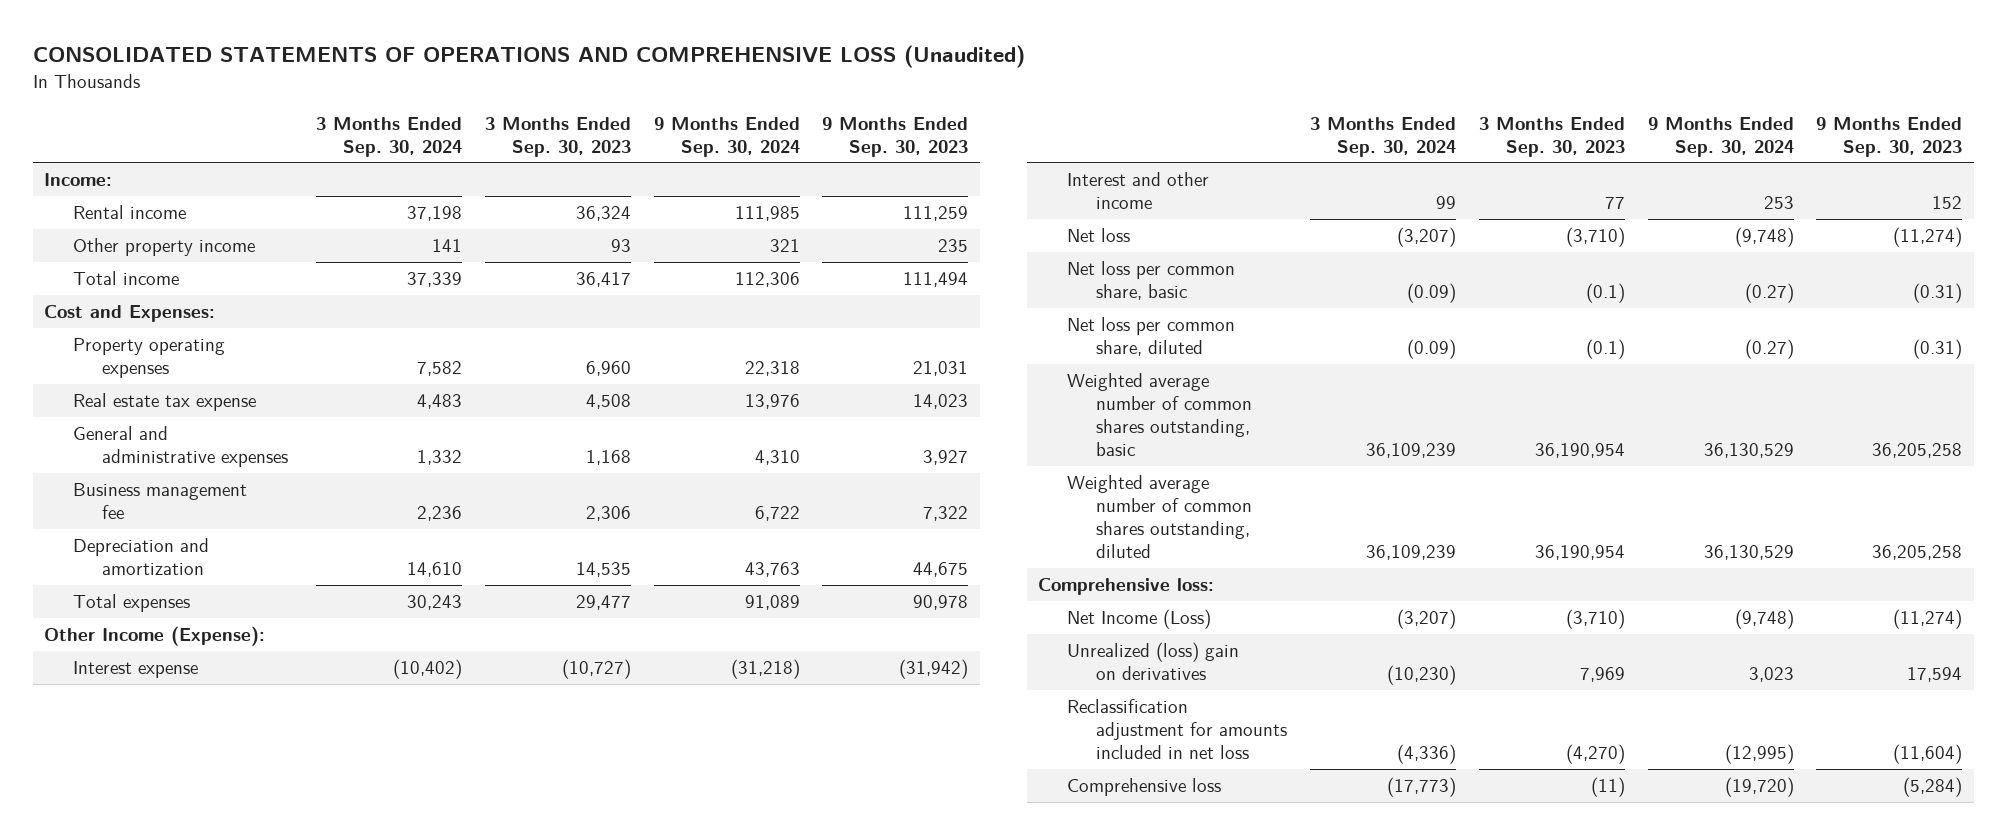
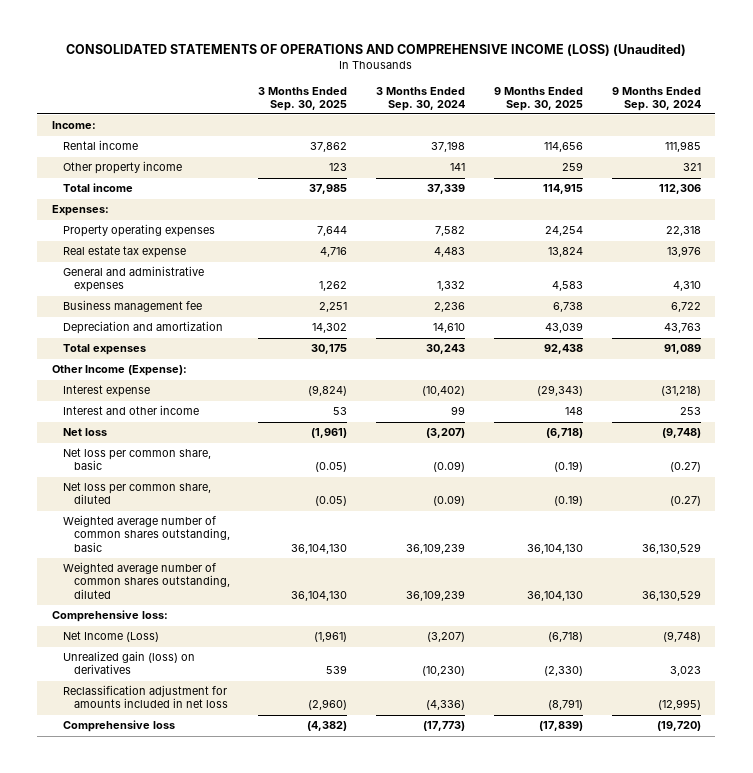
- CONSOLIDATED STATEMENTS OF OPERATIONS AND COMPREHENSIVE LOSS (Unaudited)
+ CONSOLIDATED STATEMENTS OF OPERATIONS AND COMPREHENSIVE INCOME (LOSS) (Unaudited)
- | 3 Months Ended Sep. 30, 2024 | 3 Months Ended Sep. 30, 2023 | 9 Months Ended Sep. 30, 2024 | 9 Months Ended Sep. 30, 2023
+ | 3 Months Ended Sep. 30, 2025 | 3 Months Ended Sep. 30, 2024 | 9 Months Ended Sep. 30, 2025 | 9 Months Ended Sep. 30, 2024
- Cost and Expenses:
+ Expenses:
- Unrealized (loss) gain on derivatives | (10,230) | 7,969 | 3,023 | 17,594
+ Unrealized gain (loss) on derivatives | 539 | (10,230) | (2,330) | 3,023

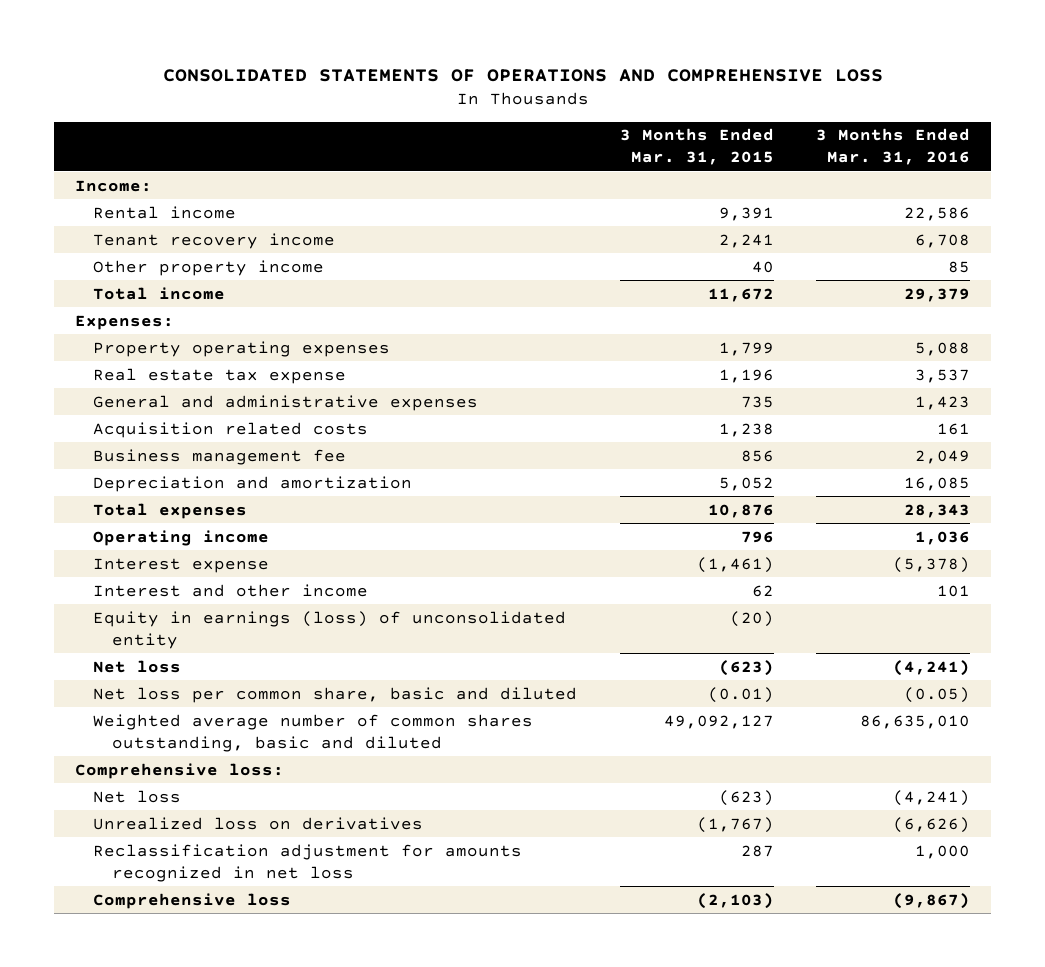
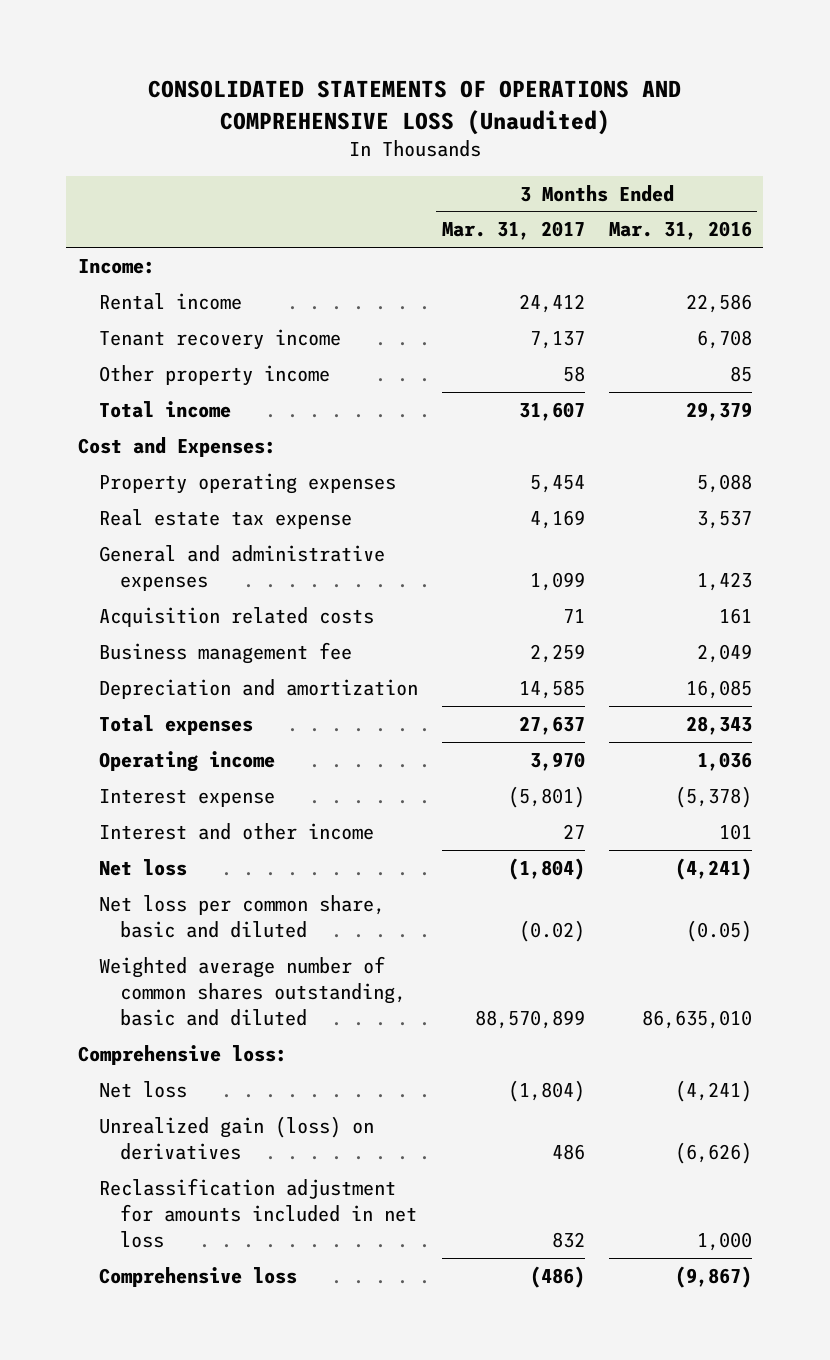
- CONSOLIDATED STATEMENTS OF OPERATIONS AND COMPREHENSIVE LOSS
+ CONSOLIDATED STATEMENTS OF OPERATIONS AND COMPREHENSIVE LOSS (Unaudited)
- | 3 Months Ended Mar. 31, 2015 | 3 Months Ended Mar. 31, 2016
+ | 3 Months Ended Mar. 31, 2017 | 3 Months Ended Mar. 31, 2016
- Expenses:
+ Cost and Expenses:
- Equity in earnings (loss) of unconsolidated entity | (20) |
- Unrealized loss on derivatives | (1,767) | (6,626)
- Reclassification adjustment for amounts recognized in net loss | 287 | 1,000
+ Unrealized gain (loss) on derivatives | 486 | (6,626)
+ Reclassification adjustment for amounts included in net loss | 832 | 1,000

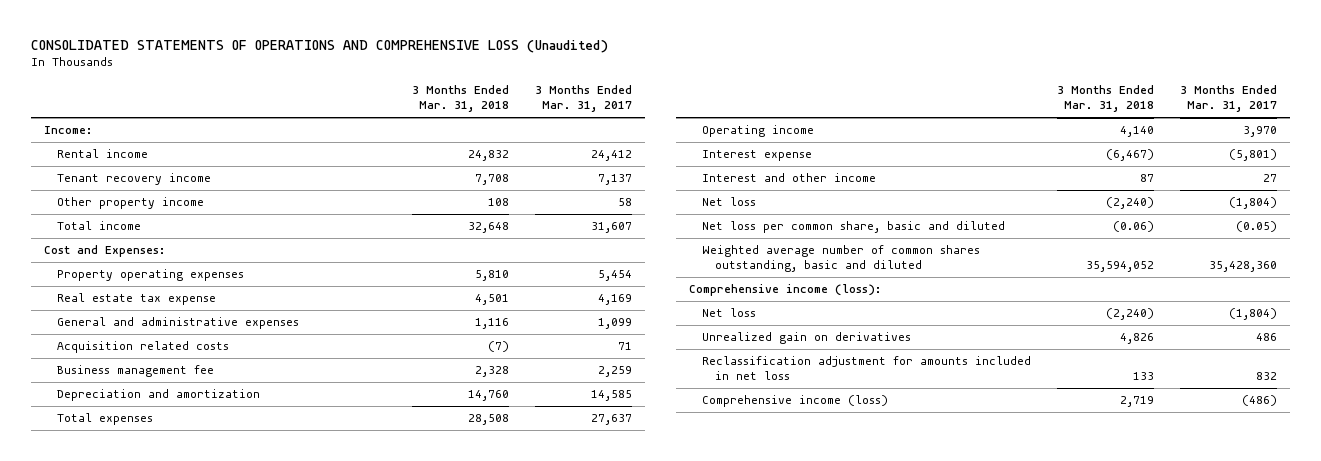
- | 3 Months Ended Mar. 31, 2017 | 3 Months Ended Mar. 31, 2016
+ | 3 Months Ended Mar. 31, 2018 | 3 Months Ended Mar. 31, 2017
- Net loss per common share, basic and diluted | (0.02) | (0.05)
- Weighted average number of common shares outstanding, basic and diluted | 88,570,899 | 86,635,010
- Comprehensive loss:
+ Net loss per common share, basic and diluted | (0.06) | (0.05)
+ Weighted average number of common shares outstanding, basic and diluted | 35,594,052 | 35,428,360
+ Comprehensive income (loss):
- Unrealized gain (loss) on derivatives | 486 | (6,626)
+ Unrealized gain on derivatives | 4,826 | 486
- Comprehensive loss | (486) | (9,867)
+ Comprehensive income (loss) | 2,719 | (486)

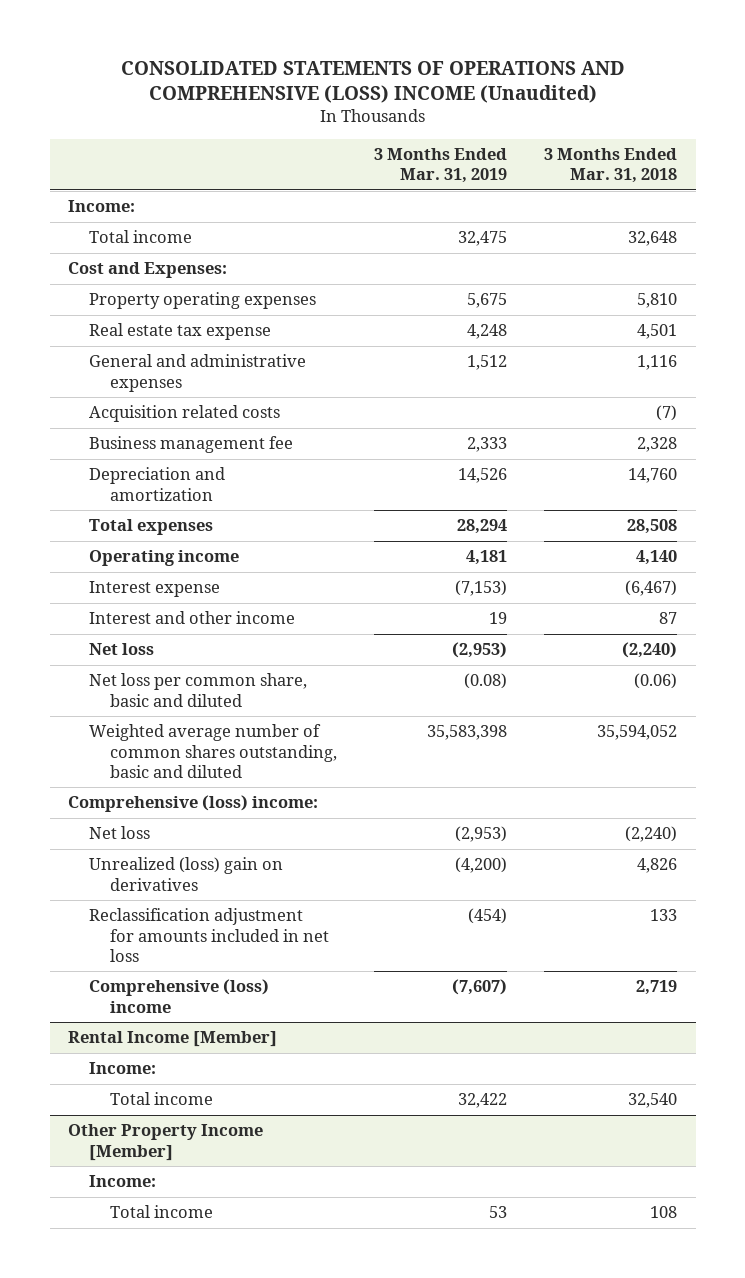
- CONSOLIDATED STATEMENTS OF OPERATIONS AND COMPREHENSIVE LOSS (Unaudited)
+ CONSOLIDATED STATEMENTS OF OPERATIONS AND COMPREHENSIVE (LOSS) INCOME (Unaudited)
- | 3 Months Ended Mar. 31, 2018 | 3 Months Ended Mar. 31, 2017
+ | 3 Months Ended Mar. 31, 2019 | 3 Months Ended Mar. 31, 2018
- Rental income | 24,832 | 24,412
- Tenant recovery income | 7,708 | 7,137
- Other property income | 108 | 58
- Comprehensive income (loss):
+ Comprehensive (loss) income:
- Unrealized gain on derivatives | 4,826 | 486
+ Unrealized (loss) gain on derivatives | (4,200) | 4,826
- Comprehensive income (loss) | 2,719 | (486)
+ Comprehensive (loss) income | (7,607) | 2,719
+ Rental Income [Member]
+ Income:
+ Total income | 32,422 | 32,540
+ Other Property Income [Member]
+ Income:
+ Total income | 53 | 108

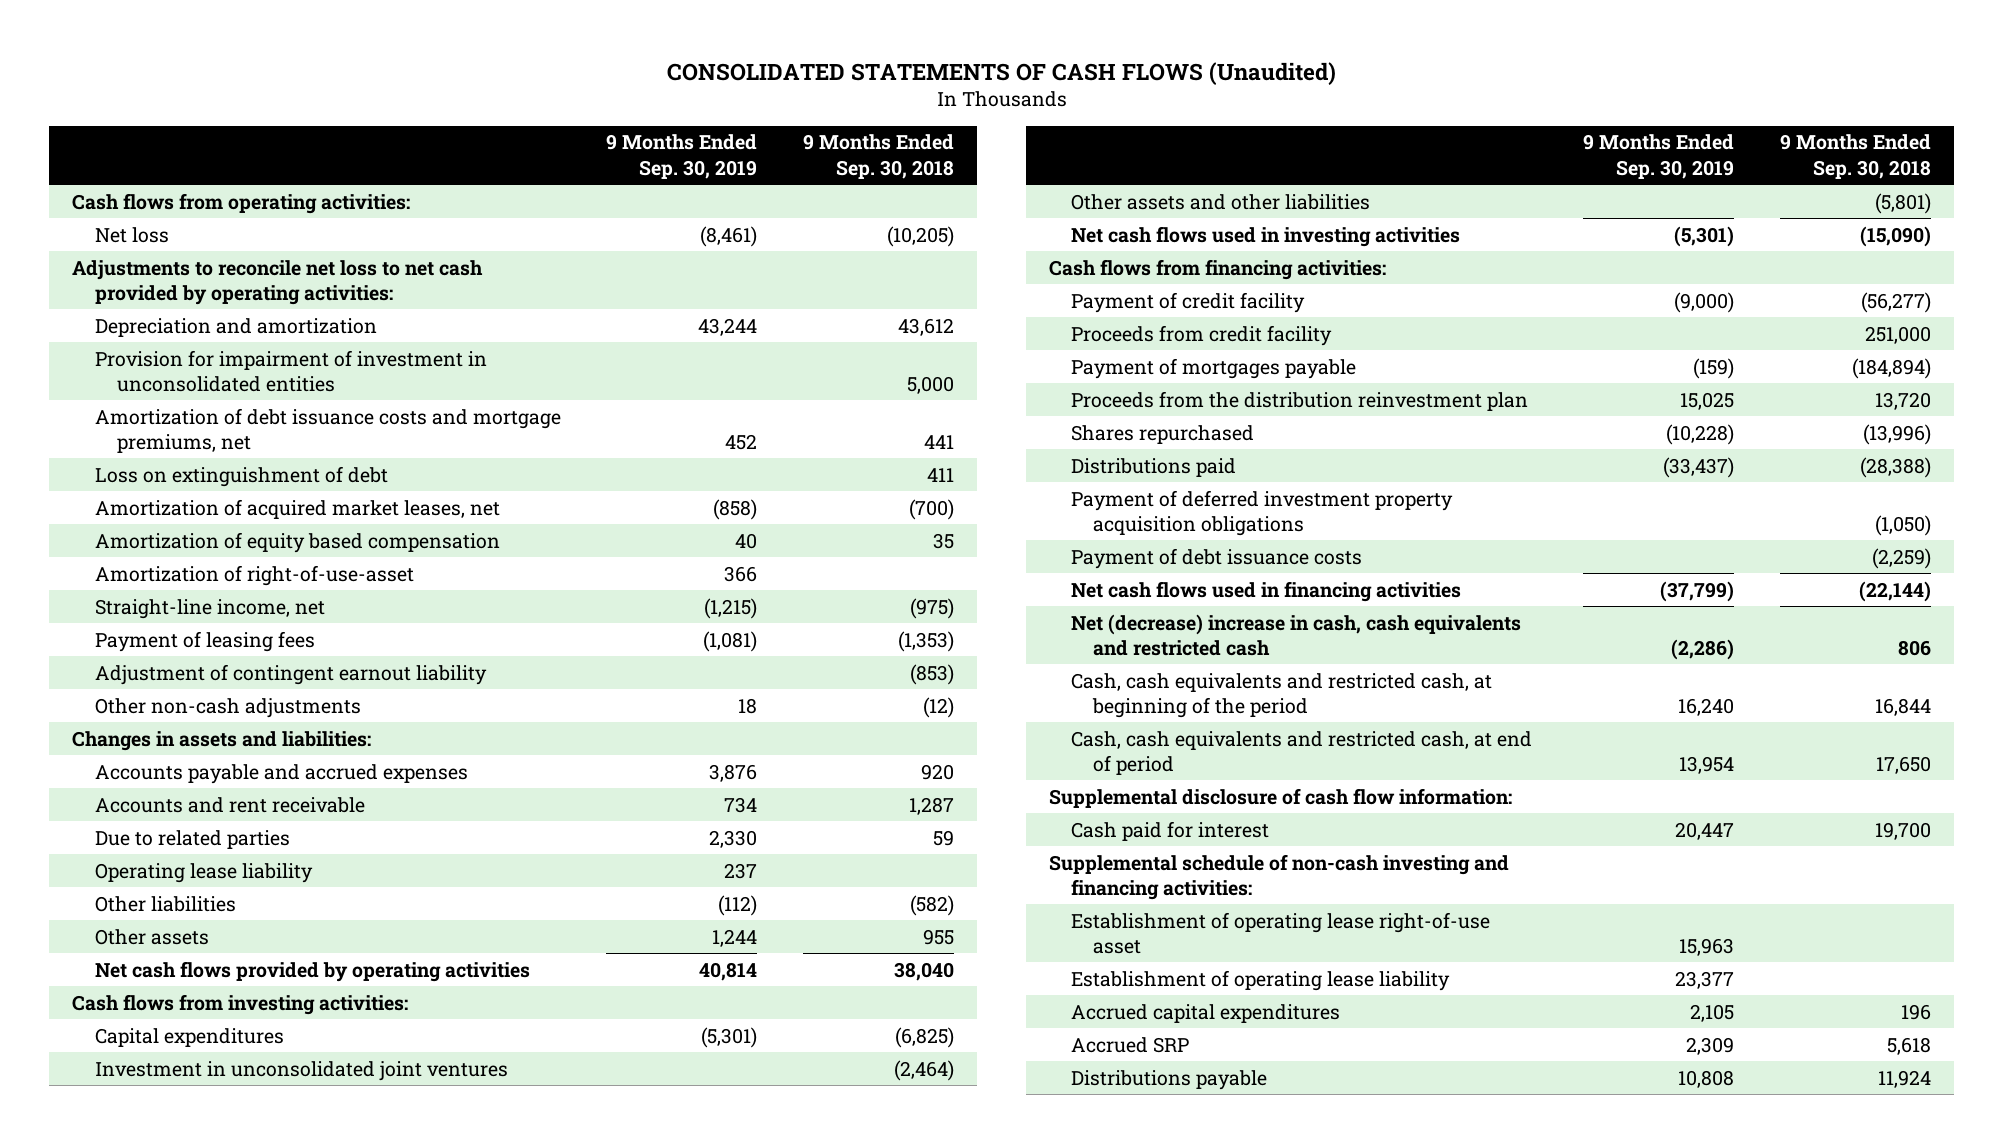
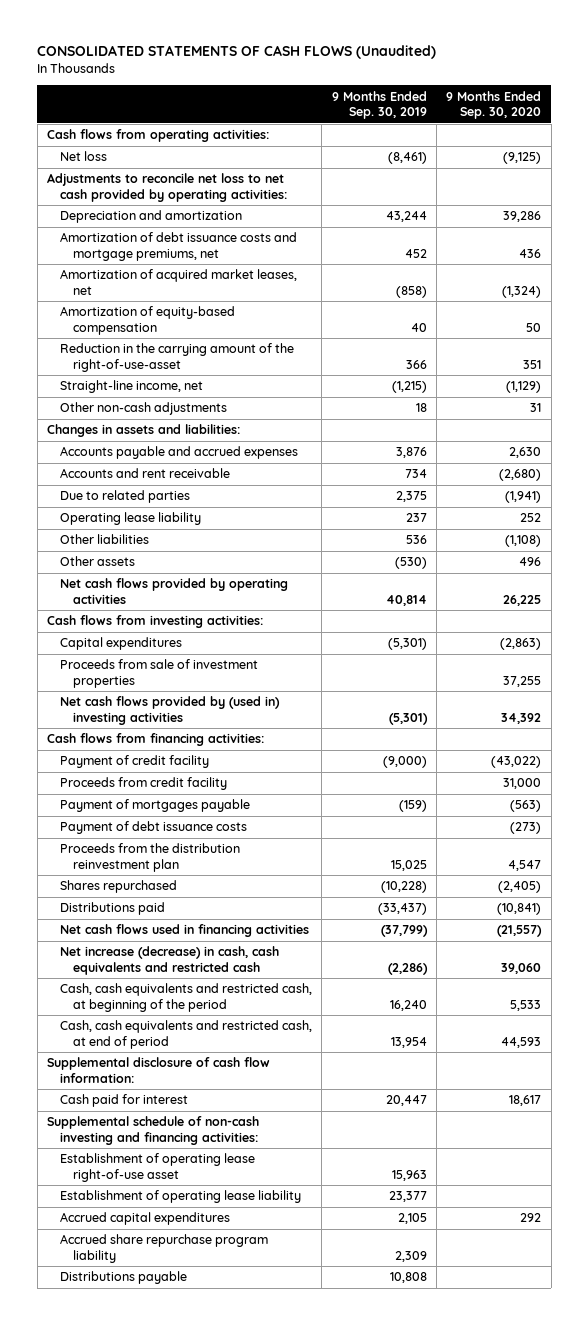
- | 9 Months Ended Sep. 30, 2019 | 9 Months Ended Sep. 30, 2018
+ | 9 Months Ended Sep. 30, 2019 | 9 Months Ended Sep. 30, 2020
- Provision for impairment of investment in unconsolidated entities | | 5,000
- Loss on extinguishment of debt | | 411
- Amortization of equity based compensation | 40 | 35
- Amortization of right-of-use-asset | 366 |
+ Amortization of equity-based compensation | 40 | 50
+ Reduction in the carrying amount of the right-of-use-asset | 366 | 351
- Payment of leasing fees | (1,081) | (1,353)
- Adjustment of contingent earnout liability | | (853)
- Due to related parties | 2,330 | 59
+ Due to related parties | 2,375 | (1,941)
- Other liabilities | (112) | (582)
- Other assets | 1,244 | 955
+ Other liabilities | 536 | (1,108)
+ Other assets | (530) | 496
- Investment in unconsolidated joint ventures | | (2,464)
- Other assets and other liabilities | | (5,801)
- Net cash flows used in investing activities | (5,301) | (15,090)
+ Proceeds from sale of investment properties | | 37,255
+ Net cash flows provided by (used in) investing activities | (5,301) | 34,392
moved up: Payment of debt issuance costs | | (273)
- Payment of deferred investment property acquisition obligations | | (1,050)
- Net (decrease) increase in cash, cash equivalents and restricted cash | (2,286) | 806
+ Net increase (decrease) in cash, cash equivalents and restricted cash | (2,286) | 39,060
- Accrued SRP | 2,309 | 5,618
+ Accrued share repurchase program liability | 2,309 |

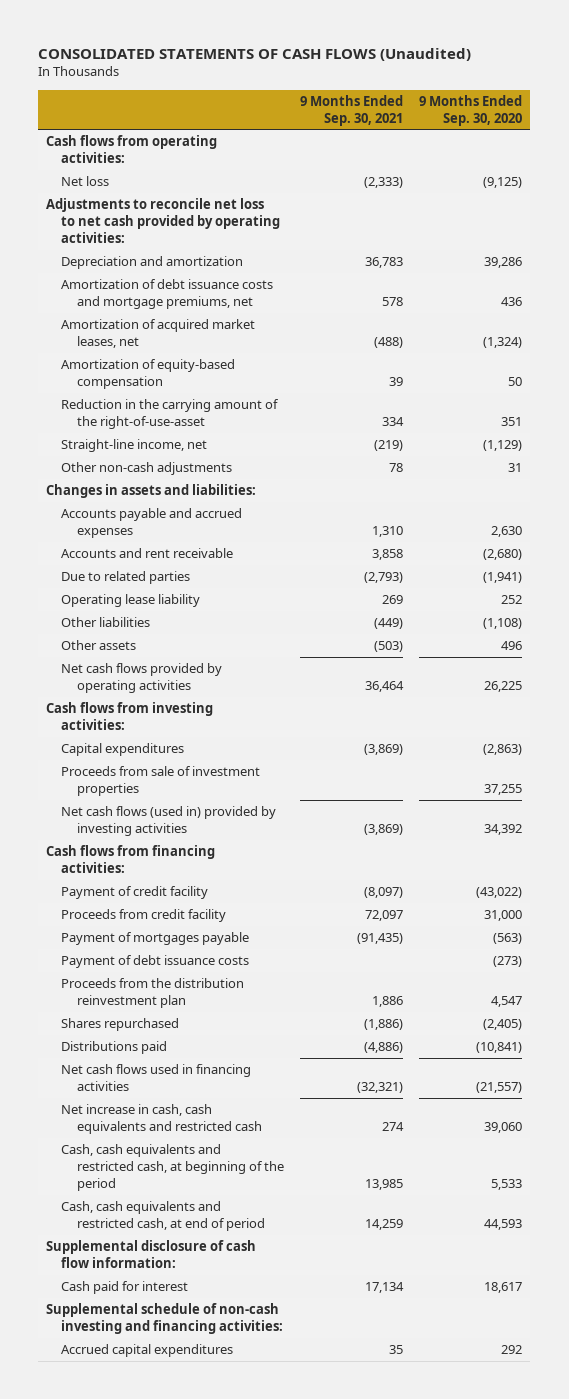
- | 9 Months Ended Sep. 30, 2019 | 9 Months Ended Sep. 30, 2020
+ | 9 Months Ended Sep. 30, 2021 | 9 Months Ended Sep. 30, 2020
- Net cash flows provided by (used in) investing activities | (5,301) | 34,392
+ Net cash flows (used in) provided by investing activities | (3,869) | 34,392
- Net increase (decrease) in cash, cash equivalents and restricted cash | (2,286) | 39,060
+ Net increase in cash, cash equivalents and restricted cash | 274 | 39,060
- Establishment of operating lease right-of-use asset | 15,963 |
- Establishment of operating lease liability | 23,377 |
- Accrued share repurchase program liability | 2,309 |
- Distributions payable | 10,808 |

